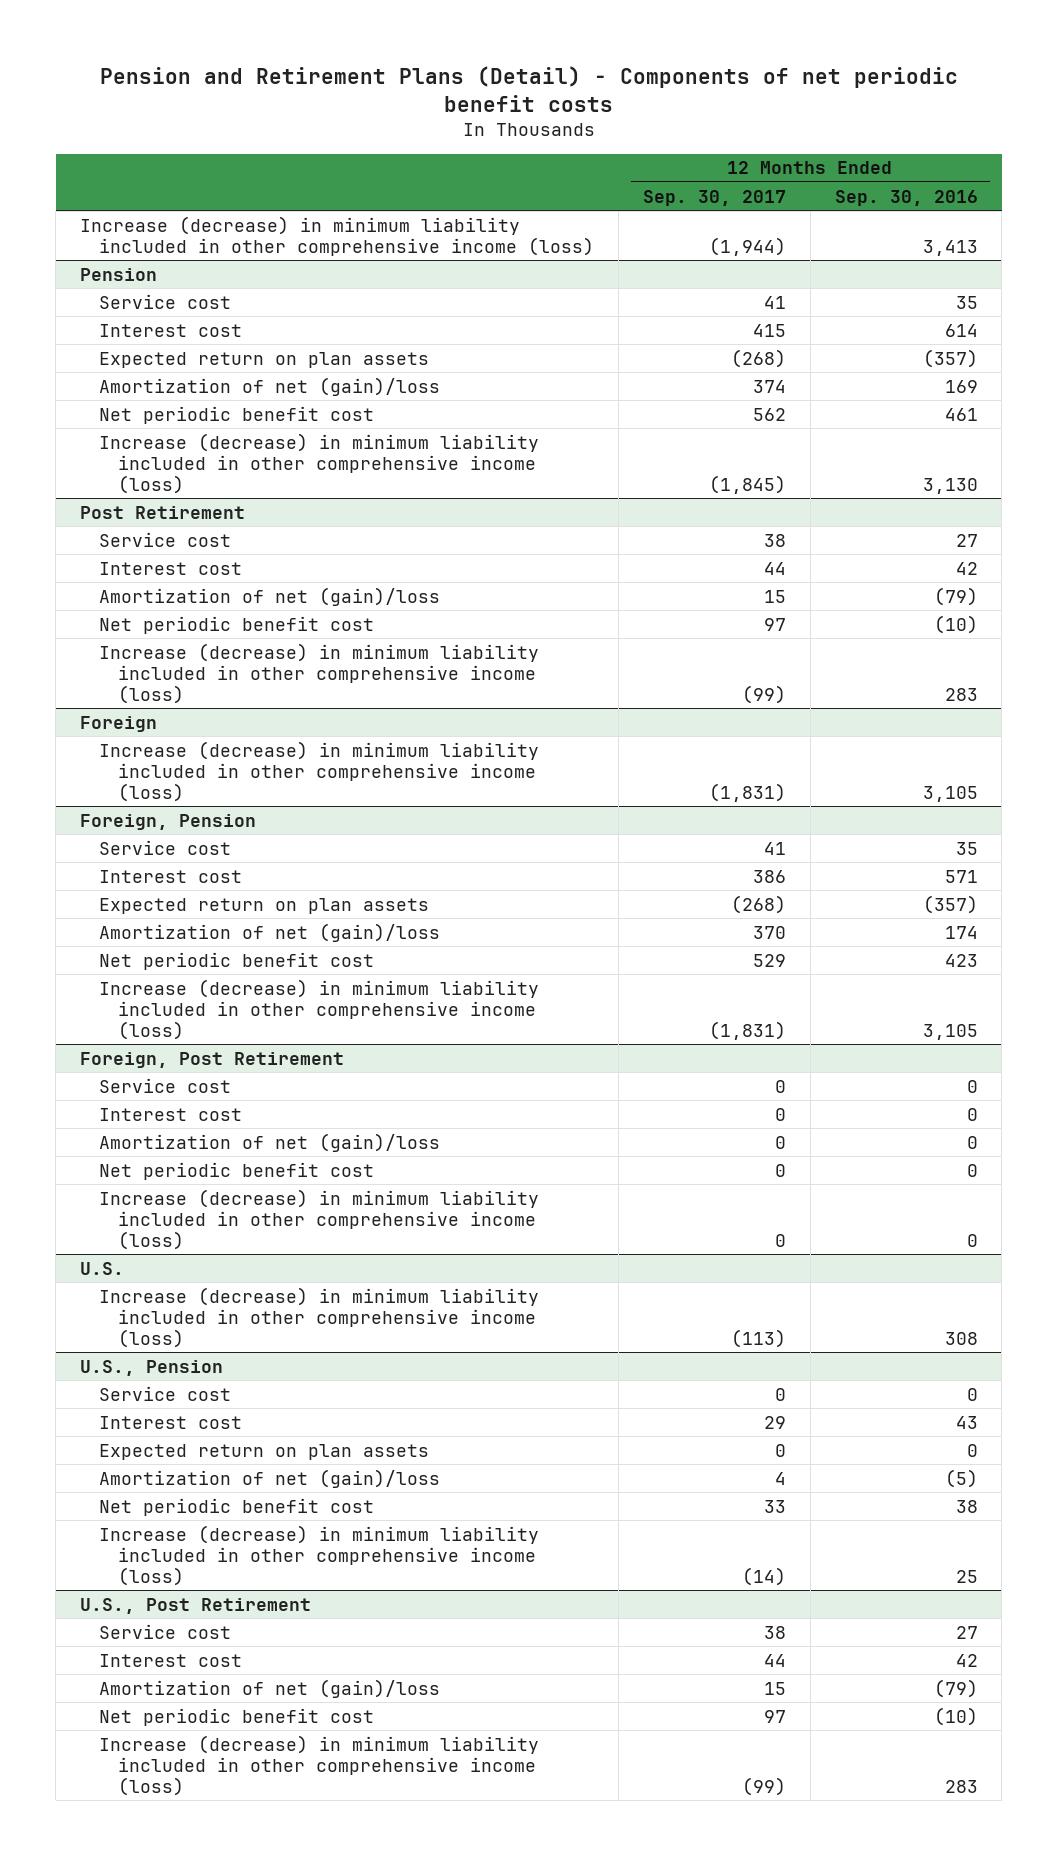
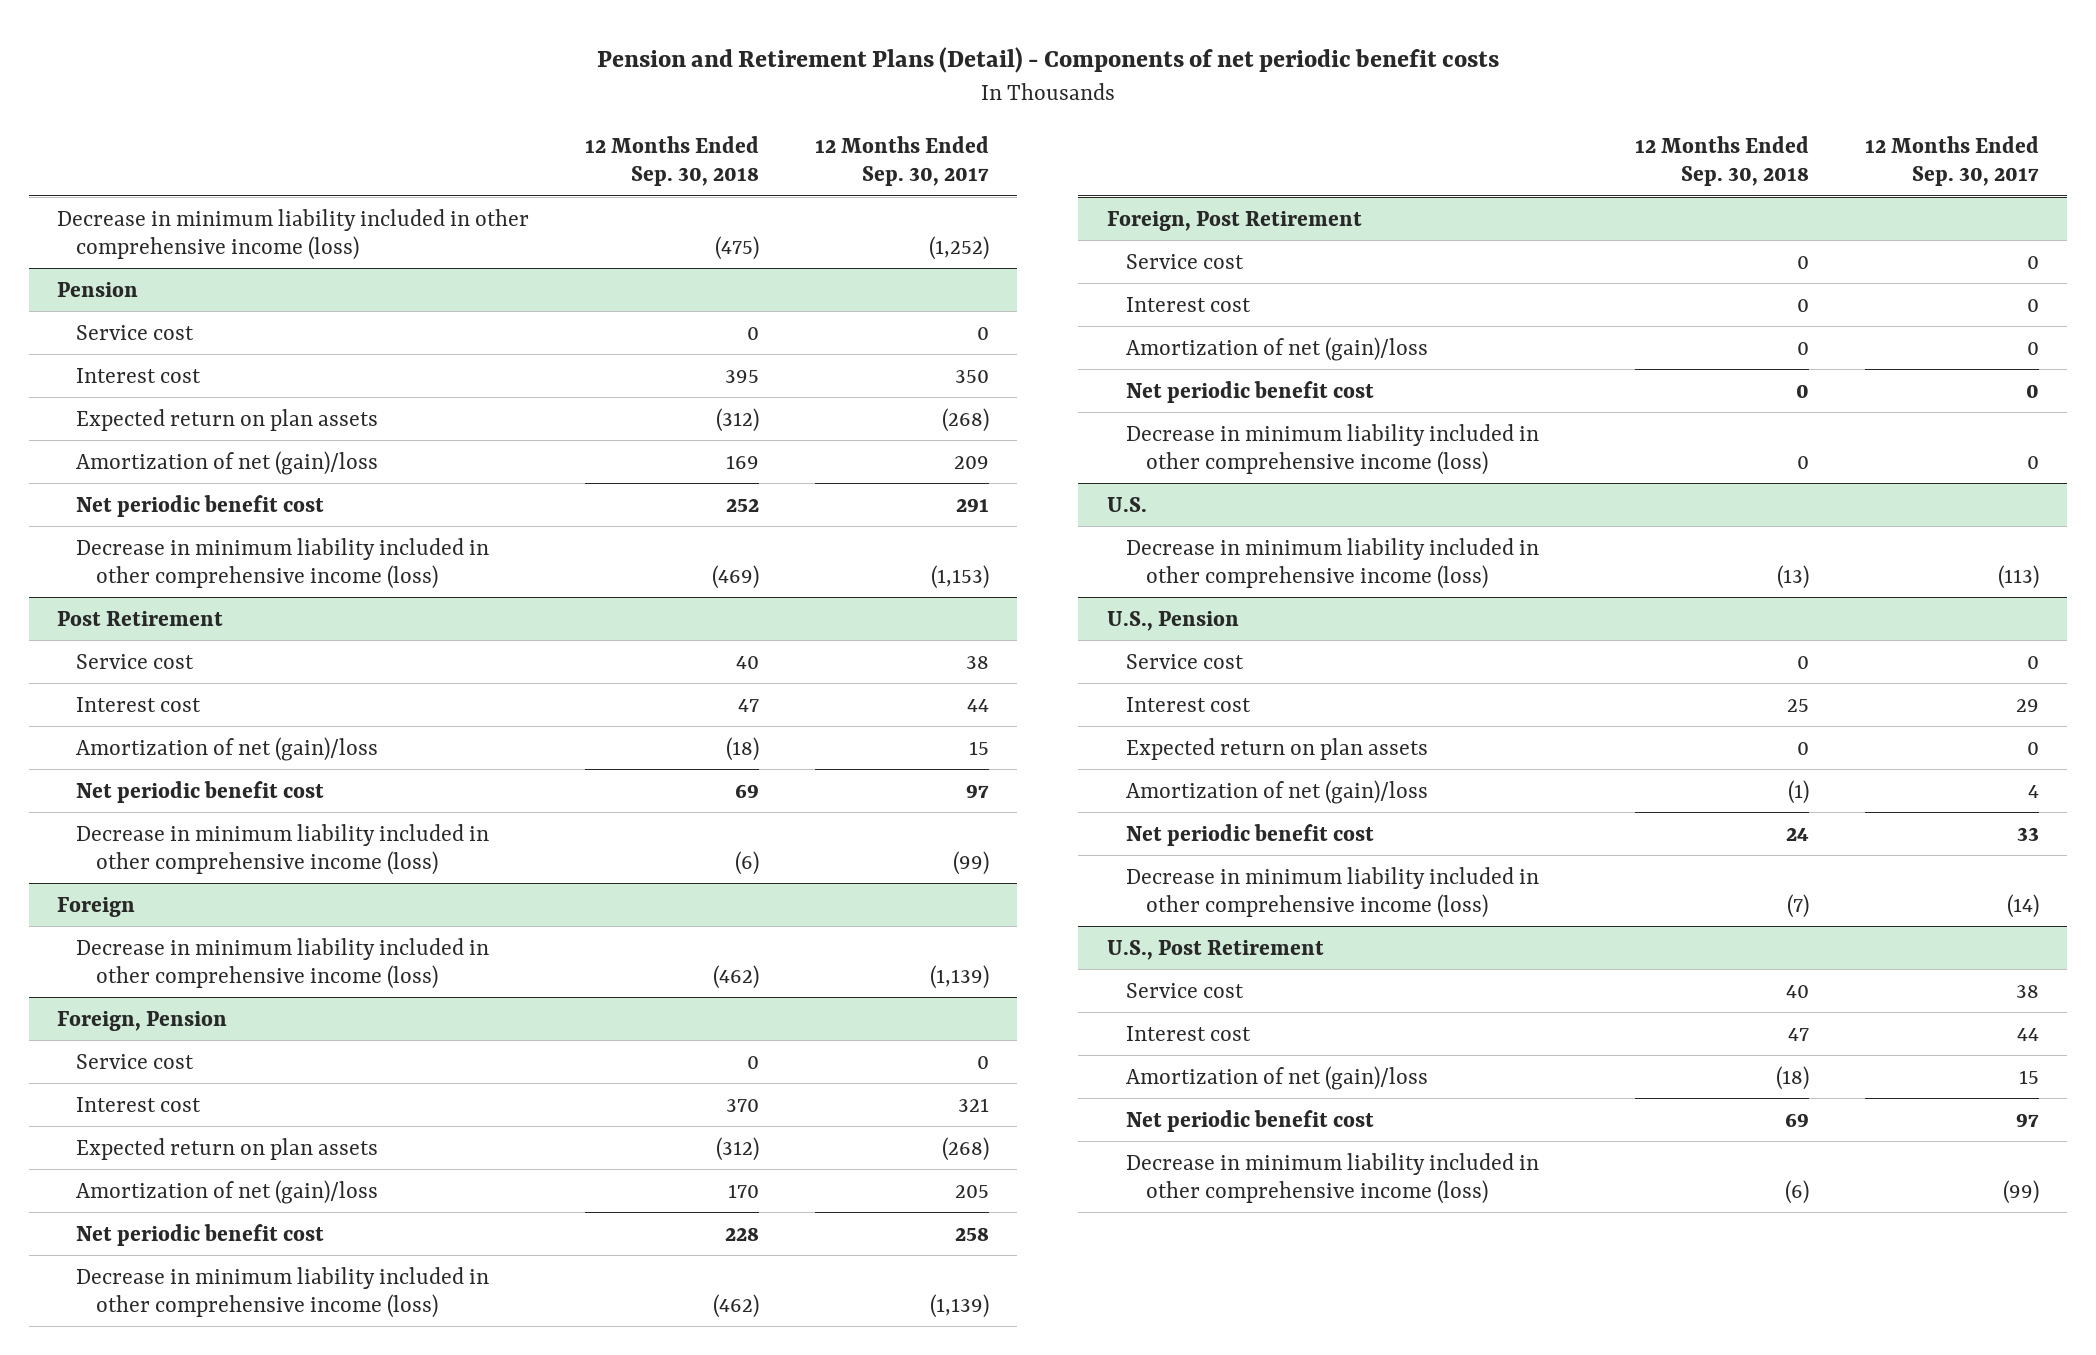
- | 12 Months Ended Sep. 30, 2017 | 12 Months Ended Sep. 30, 2016
+ | 12 Months Ended Sep. 30, 2018 | 12 Months Ended Sep. 30, 2017
- Increase (decrease) in minimum liability included in other comprehensive income (loss) | (1,944) | 3,413
+ Decrease in minimum liability included in other comprehensive income (loss) | (475) | (1,252)
@ Pension
- Service cost | 41 | 35
- Interest cost | 415 | 614
+ Service cost | 0 | 0
+ Interest cost | 395 | 350
- Amortization of net (gain)/loss | 374 | 169
- Net periodic benefit cost | 562 | 461
- Increase (decrease) in minimum liability included in other comprehensive income (loss) | (1,845) | 3,130
+ Amortization of net (gain)/loss | 169 | 209
+ Net periodic benefit cost | 252 | 291
+ Decrease in minimum liability included in other comprehensive income (loss) | (469) | (1,153)
@ Post Retirement
- Increase (decrease) in minimum liability included in other comprehensive income (loss) | (99) | 283
+ Decrease in minimum liability included in other comprehensive income (loss) | (6) | (99)
@ Foreign
- Increase (decrease) in minimum liability included in other comprehensive income (loss) | (1,831) | 3,105
+ Decrease in minimum liability included in other comprehensive income (loss) | (462) | (1,139)
@ Foreign, Pension
- Service cost | 41 | 35
- Interest cost | 386 | 571
+ Service cost | 0 | 0
+ Interest cost | 370 | 321
- Amortization of net (gain)/loss | 370 | 174
- Net periodic benefit cost | 529 | 423
- Increase (decrease) in minimum liability included in other comprehensive income (loss) | (1,831) | 3,105
+ Amortization of net (gain)/loss | 170 | 205
+ Net periodic benefit cost | 228 | 258
+ Decrease in minimum liability included in other comprehensive income (loss) | (462) | (1,139)
@ Foreign, Post Retirement
- Increase (decrease) in minimum liability included in other comprehensive income (loss) | 0 | 0
+ Decrease in minimum liability included in other comprehensive income (loss) | 0 | 0
@ U.S.
- Increase (decrease) in minimum liability included in other comprehensive income (loss) | (113) | 308
+ Decrease in minimum liability included in other comprehensive income (loss) | (13) | (113)
@ U.S., Pension
- Increase (decrease) in minimum liability included in other comprehensive income (loss) | (14) | 25
+ Decrease in minimum liability included in other comprehensive income (loss) | (7) | (14)
@ U.S., Post Retirement
- Increase (decrease) in minimum liability included in other comprehensive income (loss) | (99) | 283
+ Decrease in minimum liability included in other comprehensive income (loss) | (6) | (99)

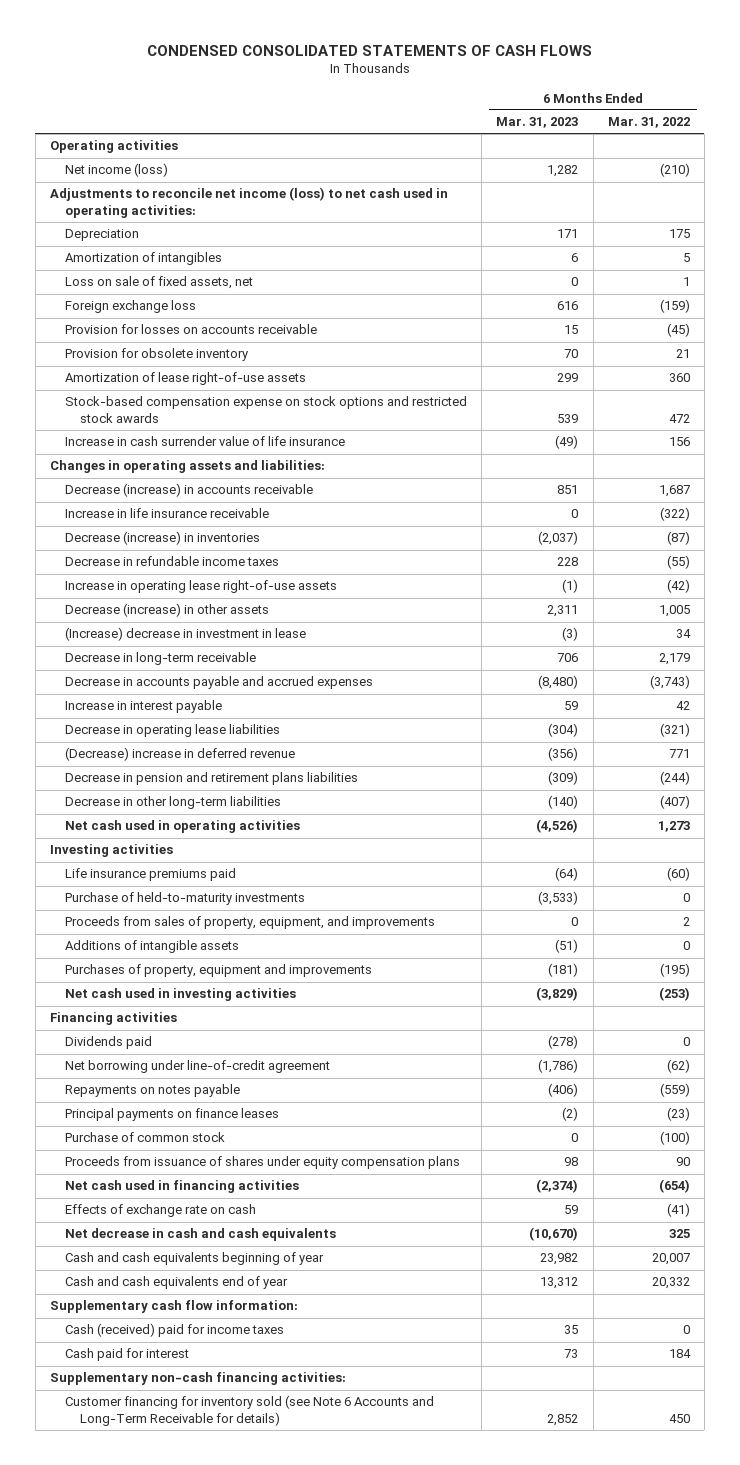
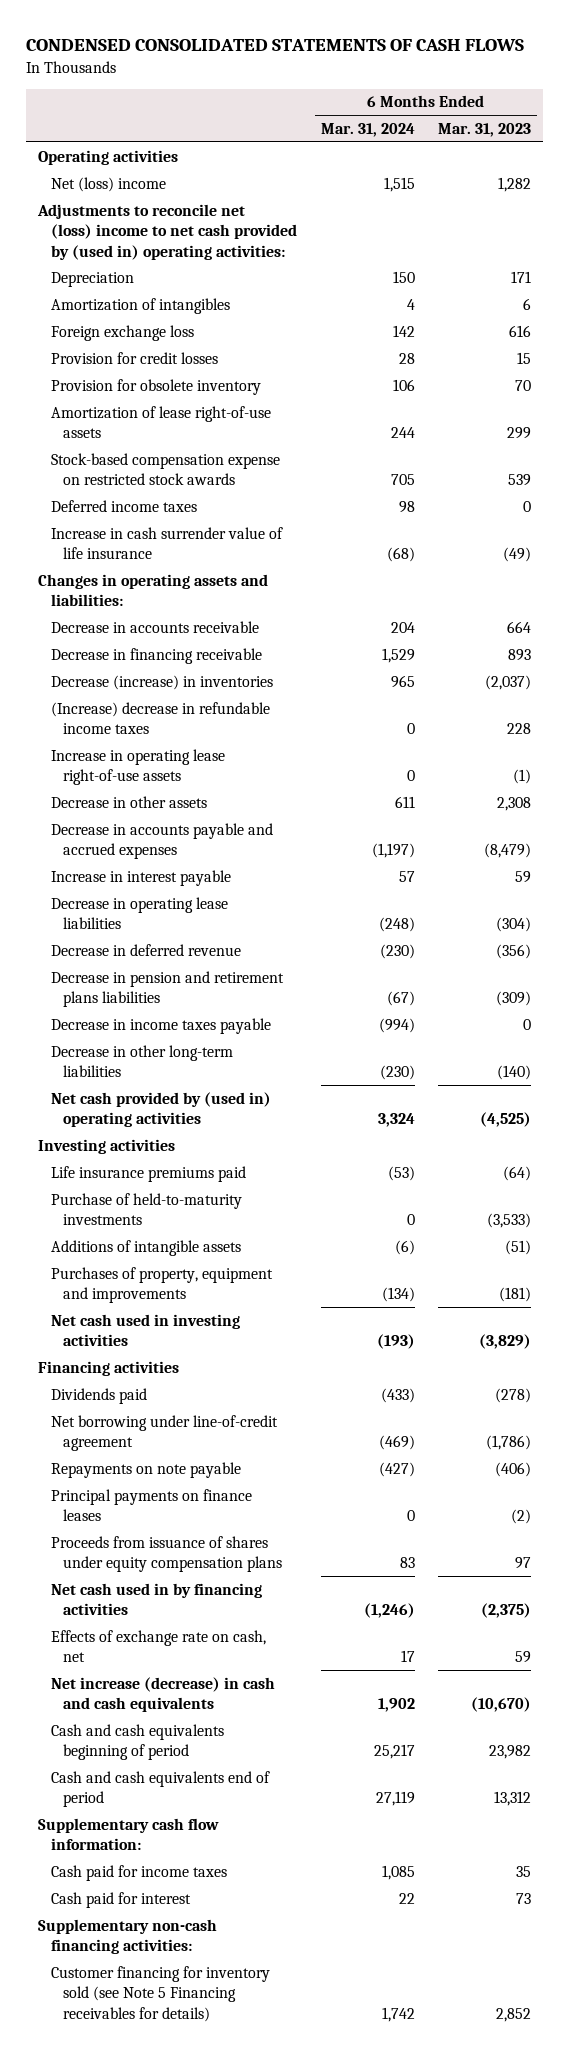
- | 6 Months Ended Mar. 31, 2023 | 6 Months Ended Mar. 31, 2022
+ | 6 Months Ended Mar. 31, 2024 | 6 Months Ended Mar. 31, 2023
- Net income (loss) | 1,282 | (210)
- Adjustments to reconcile net income (loss) to net cash used in operating activities:
+ Net (loss) income | 1,515 | 1,282
+ Adjustments to reconcile net (loss) income to net cash provided by (used in) operating activities:
- Loss on sale of fixed assets, net | 0 | 1
- Provision for losses on accounts receivable | 15 | (45)
+ Provision for credit losses | 28 | 15
- Stock-based compensation expense on stock options and restricted stock awards | 539 | 472
+ Stock-based compensation expense on restricted stock awards | 705 | 539
+ Deferred income taxes | 98 | 0
- Decrease (increase) in accounts receivable | 851 | 1,687
- Increase in life insurance receivable | 0 | (322)
+ Decrease in accounts receivable | 204 | 664
+ Decrease in financing receivable | 1,529 | 893
- Decrease in refundable income taxes | 228 | (55)
+ (Increase) decrease in refundable income taxes | 0 | 228
- Decrease (increase) in other assets | 2,311 | 1,005
- (Increase) decrease in investment in lease | (3) | 34
- Decrease in long-term receivable | 706 | 2,179
- Decrease in accounts payable and accrued expenses | (8,480) | (3,743)
+ Decrease in other assets | 611 | 2,308
+ Decrease in accounts payable and accrued expenses | (1,197) | (8,479)
- (Decrease) increase in deferred revenue | (356) | 771
+ Decrease in deferred revenue | (230) | (356)
+ Decrease in income taxes payable | (994) | 0
- Net cash used in operating activities | (4,526) | 1,273
+ Net cash provided by (used in) operating activities | 3,324 | (4,525)
- Proceeds from sales of property, equipment, and improvements | 0 | 2
- Repayments on notes payable | (406) | (559)
+ Repayments on note payable | (427) | (406)
- Purchase of common stock | 0 | (100)
- Proceeds from issuance of shares under equity compensation plans | 98 | 90
- Net cash used in financing activities | (2,374) | (654)
- Effects of exchange rate on cash | 59 | (41)
- Net decrease in cash and cash equivalents | (10,670) | 325
- Cash and cash equivalents beginning of year | 23,982 | 20,007
- Cash and cash equivalents end of year | 13,312 | 20,332
+ Proceeds from issuance of shares under equity compensation plans | 83 | 97
+ Net cash used in by financing activities | (1,246) | (2,375)
+ Effects of exchange rate on cash, net | 17 | 59
+ Net increase (decrease) in cash and cash equivalents | 1,902 | (10,670)
+ Cash and cash equivalents beginning of period | 25,217 | 23,982
+ Cash and cash equivalents end of period | 27,119 | 13,312
- Cash (received) paid for income taxes | 35 | 0
+ Cash paid for income taxes | 1,085 | 35
- Customer financing for inventory sold (see Note 6 Accounts and Long-Term Receivable for details) | 2,852 | 450
+ Customer financing for inventory sold (see Note 5 Financing receivables for details) | 1,742 | 2,852

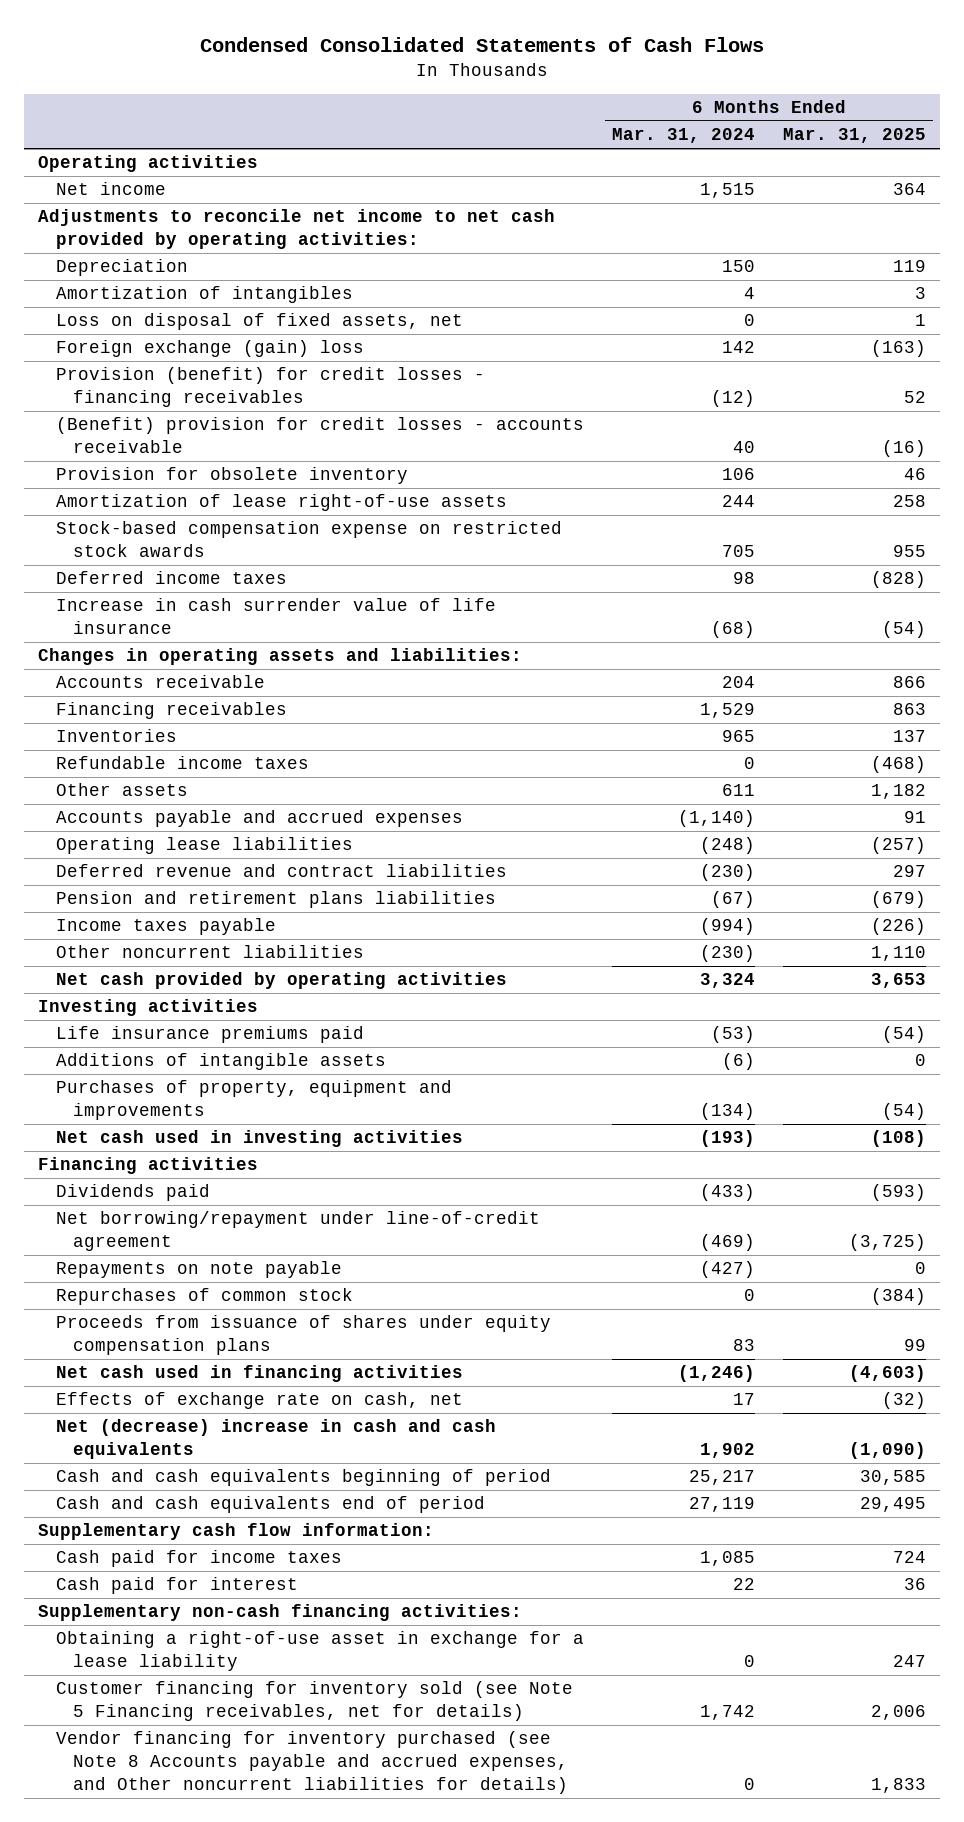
- CONDENSED CONSOLIDATED STATEMENTS OF CASH FLOWS
+ Condensed Consolidated Statements of Cash Flows
- | 6 Months Ended Mar. 31, 2024 | 6 Months Ended Mar. 31, 2023
+ | 6 Months Ended Mar. 31, 2024 | 6 Months Ended Mar. 31, 2025
- Net (loss) income | 1,515 | 1,282
- Adjustments to reconcile net (loss) income to net cash provided by (used in) operating activities:
+ Net income | 1,515 | 364
+ Adjustments to reconcile net income to net cash provided by operating activities:
- Foreign exchange loss | 142 | 616
- Provision for credit losses | 28 | 15
+ Loss on disposal of fixed assets, net | 0 | 1
+ Foreign exchange (gain) loss | 142 | (163)
+ Provision (benefit) for credit losses - financing receivables | (12) | 52
+ (Benefit) provision for credit losses - accounts receivable | 40 | (16)
- Decrease in accounts receivable | 204 | 664
- Decrease in financing receivable | 1,529 | 893
- Decrease (increase) in inventories | 965 | (2,037)
- (Increase) decrease in refundable income taxes | 0 | 228
- Increase in operating lease right-of-use assets | 0 | (1)
- Decrease in other assets | 611 | 2,308
- Decrease in accounts payable and accrued expenses | (1,197) | (8,479)
- Increase in interest payable | 57 | 59
- Decrease in operating lease liabilities | (248) | (304)
- Decrease in deferred revenue | (230) | (356)
- Decrease in pension and retirement plans liabilities | (67) | (309)
- Decrease in income taxes payable | (994) | 0
- Decrease in other long-term liabilities | (230) | (140)
- Net cash provided by (used in) operating activities | 3,324 | (4,525)
+ Accounts receivable | 204 | 866
+ Financing receivables | 1,529 | 863
+ Inventories | 965 | 137
+ Refundable income taxes | 0 | (468)
+ Other assets | 611 | 1,182
+ Accounts payable and accrued expenses | (1,140) | 91
+ Operating lease liabilities | (248) | (257)
+ Deferred revenue and contract liabilities | (230) | 297
+ Pension and retirement plans liabilities | (67) | (679)
+ Income taxes payable | (994) | (226)
+ Other noncurrent liabilities | (230) | 1,110
+ Net cash provided by operating activities | 3,324 | 3,653
- Purchase of held-to-maturity investments | 0 | (3,533)
- Net borrowing under line-of-credit agreement | (469) | (1,786)
+ Net borrowing/repayment under line-of-credit agreement | (469) | (3,725)
- Principal payments on finance leases | 0 | (2)
+ Repurchases of common stock | 0 | (384)
- Net cash used in by financing activities | (1,246) | (2,375)
+ Net cash used in financing activities | (1,246) | (4,603)
- Net increase (decrease) in cash and cash equivalents | 1,902 | (10,670)
+ Net (decrease) increase in cash and cash equivalents | 1,902 | (1,090)
- Customer financing for inventory sold (see Note 5 Financing receivables for details) | 1,742 | 2,852
+ Obtaining a right-of-use asset in exchange for a lease liability | 0 | 247
+ Customer financing for inventory sold (see Note 5 Financing receivables, net for details) | 1,742 | 2,006
+ Vendor financing for inventory purchased (see Note 8 Accounts payable and accrued expenses, and Other noncurrent liabilities for details) | 0 | 1,833

